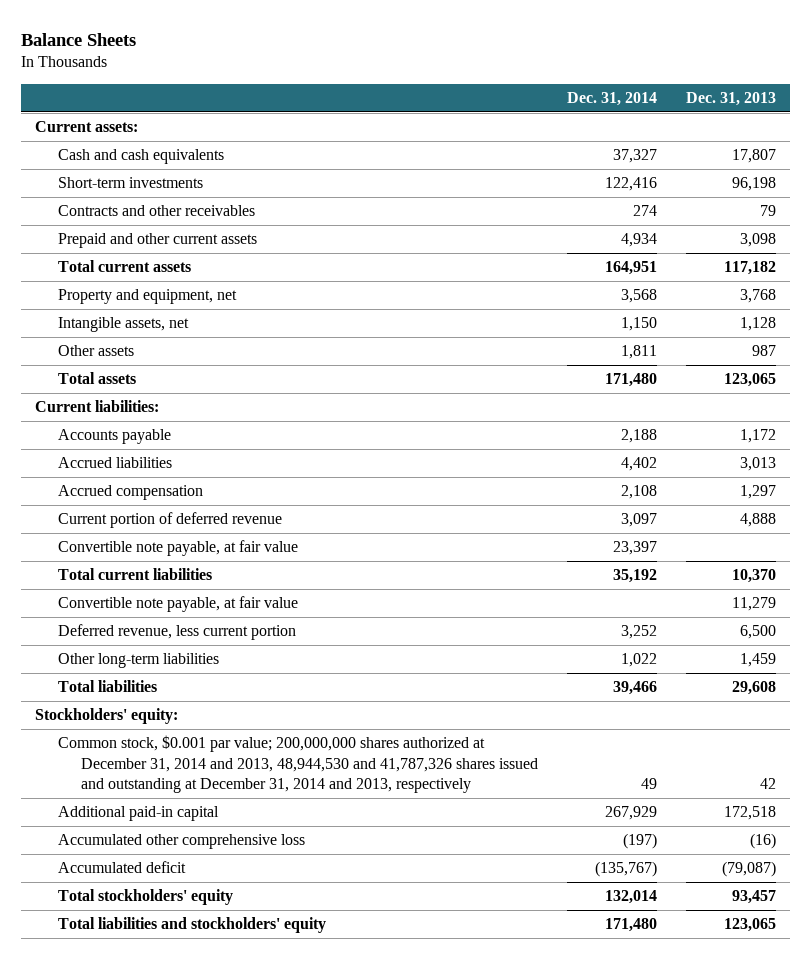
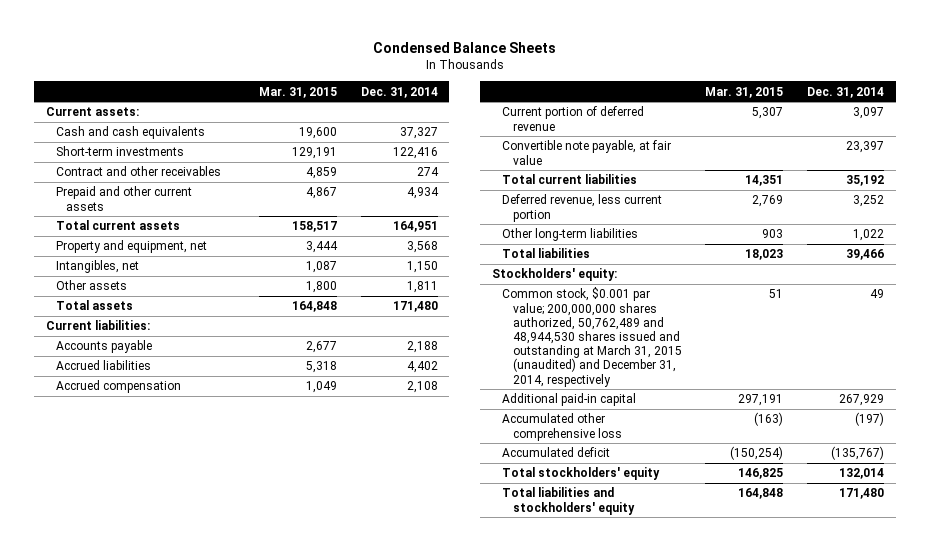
- Balance Sheets
+ Condensed Balance Sheets
- | Dec. 31, 2014 | Dec. 31, 2013
+ | Mar. 31, 2015 | Dec. 31, 2014
- Contracts and other receivables | 274 | 79
+ Contract and other receivables | 4,859 | 274
- Intangible assets, net | 1,150 | 1,128
+ Intangibles, net | 1,087 | 1,150
- Convertible note payable, at fair value | | 11,279
- Common stock, $0.001 par value; 200,000,000 shares authorized at December 31, 2014 and 2013, 48,944,530 and 41,787,326 shares issued and outstanding at December 31, 2014 and 2013, respectively | 49 | 42
+ Common stock, $0.001 par value; 200,000,000 shares authorized, 50,762,489 and 48,944,530 shares issued and outstanding at March 31, 2015 (unaudited) and December 31, 2014, respectively | 51 | 49

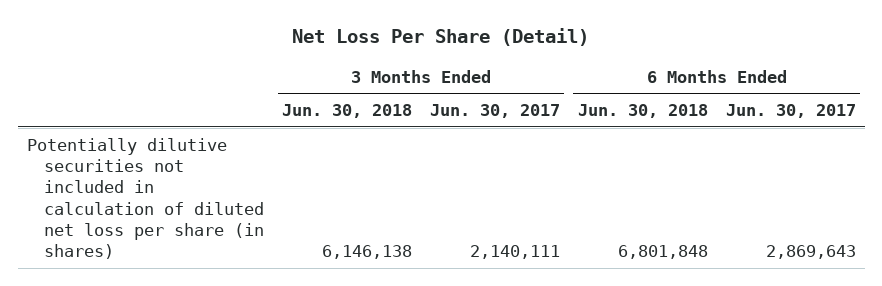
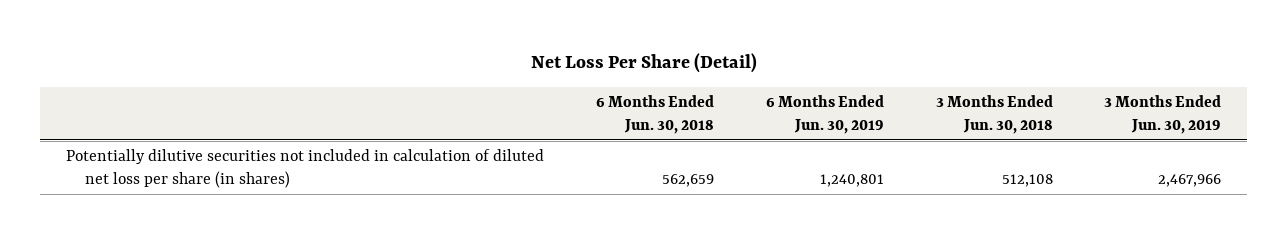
- | 3 Months Ended Jun. 30, 2018 | 3 Months Ended Jun. 30, 2017 | 6 Months Ended Jun. 30, 2018 | 6 Months Ended Jun. 30, 2017
+ | 6 Months Ended Jun. 30, 2018 | 6 Months Ended Jun. 30, 2019 | 3 Months Ended Jun. 30, 2018 | 3 Months Ended Jun. 30, 2019
- Potentially dilutive securities not included in calculation of diluted net loss per share (in shares) | 6,146,138 | 2,140,111 | 6,801,848 | 2,869,643
+ Potentially dilutive securities not included in calculation of diluted net loss per share (in shares) | 562,659 | 1,240,801 | 512,108 | 2,467,966

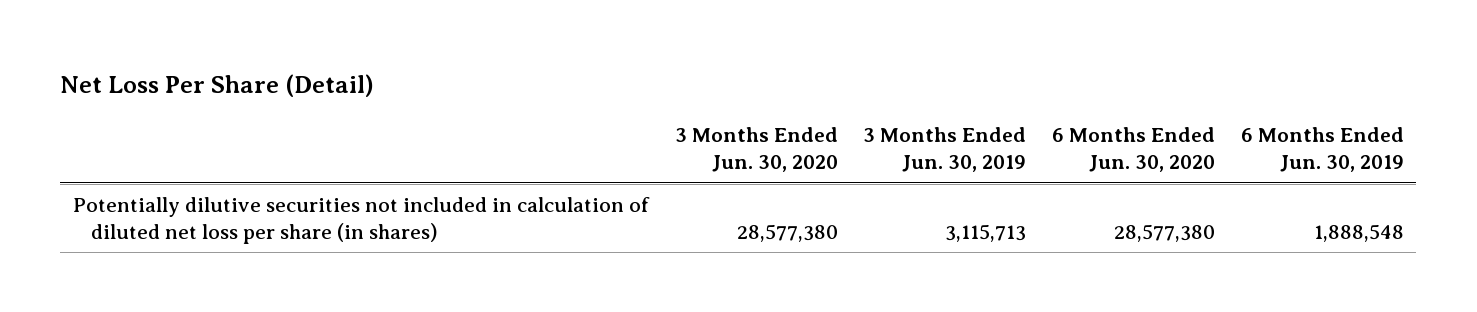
- | 6 Months Ended Jun. 30, 2018 | 6 Months Ended Jun. 30, 2019 | 3 Months Ended Jun. 30, 2018 | 3 Months Ended Jun. 30, 2019
+ | 3 Months Ended Jun. 30, 2020 | 3 Months Ended Jun. 30, 2019 | 6 Months Ended Jun. 30, 2020 | 6 Months Ended Jun. 30, 2019
- Potentially dilutive securities not included in calculation of diluted net loss per share (in shares) | 562,659 | 1,240,801 | 512,108 | 2,467,966
+ Potentially dilutive securities not included in calculation of diluted net loss per share (in shares) | 28,577,380 | 3,115,713 | 28,577,380 | 1,888,548

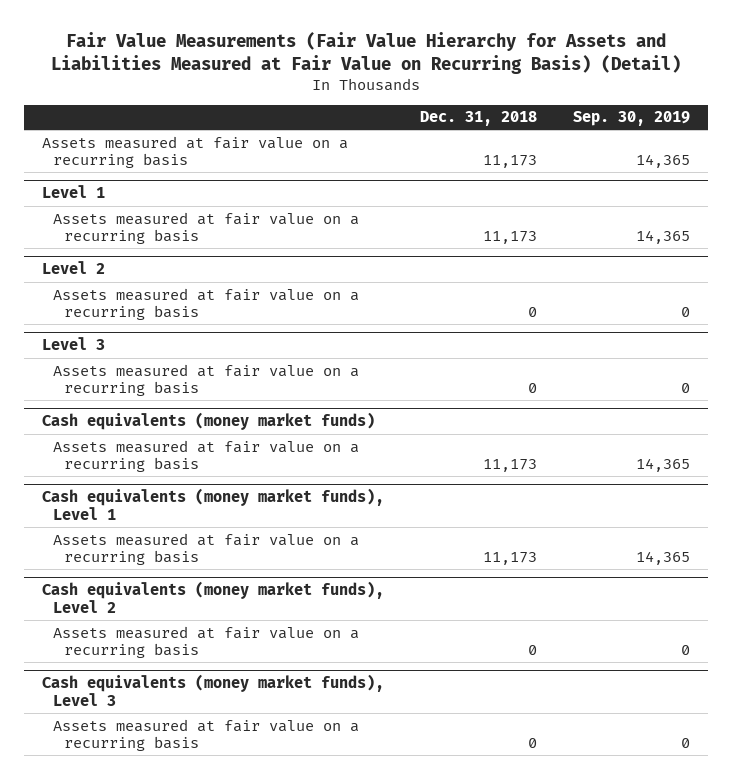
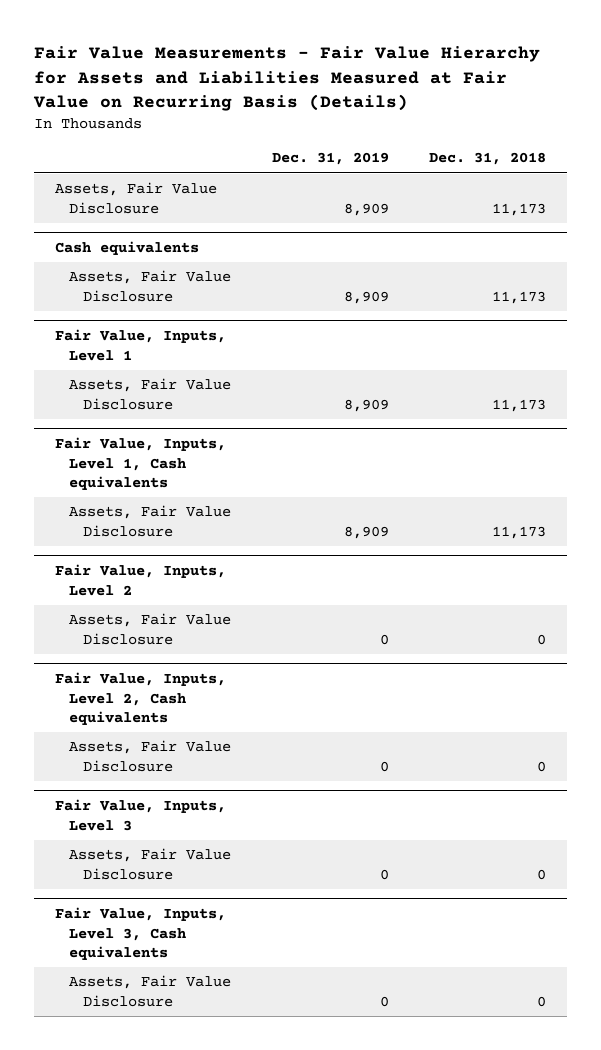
- Fair Value Measurements (Fair Value Hierarchy for Assets and Liabilities Measured at Fair Value on Recurring Basis) (Detail)
+ Fair Value Measurements - Fair Value Hierarchy for Assets and Liabilities Measured at Fair Value on Recurring Basis (Details)
- | Dec. 31, 2018 | Sep. 30, 2019
+ | Dec. 31, 2019 | Dec. 31, 2018
- Assets measured at fair value on a recurring basis | 11,173 | 14,365
- Level 1
- Assets measured at fair value on a recurring basis | 11,173 | 14,365
- Level 2
- Assets measured at fair value on a recurring basis | 0 | 0
- Level 3
- Assets measured at fair value on a recurring basis | 0 | 0
- Cash equivalents (money market funds)
- Assets measured at fair value on a recurring basis | 11,173 | 14,365
- Cash equivalents (money market funds), Level 1
- Assets measured at fair value on a recurring basis | 11,173 | 14,365
- Cash equivalents (money market funds), Level 2
- Assets measured at fair value on a recurring basis | 0 | 0
- Cash equivalents (money market funds), Level 3
- Assets measured at fair value on a recurring basis | 0 | 0
+ Assets, Fair Value Disclosure | 8,909 | 11,173
+ Cash equivalents
+ Assets, Fair Value Disclosure | 8,909 | 11,173
+ Fair Value, Inputs, Level 1
+ Assets, Fair Value Disclosure | 8,909 | 11,173
+ Fair Value, Inputs, Level 1, Cash equivalents
+ Assets, Fair Value Disclosure | 8,909 | 11,173
+ Fair Value, Inputs, Level 2
+ Assets, Fair Value Disclosure | 0 | 0
+ Fair Value, Inputs, Level 2, Cash equivalents
+ Assets, Fair Value Disclosure | 0 | 0
+ Fair Value, Inputs, Level 3
+ Assets, Fair Value Disclosure | 0 | 0
+ Fair Value, Inputs, Level 3, Cash equivalents
+ Assets, Fair Value Disclosure | 0 | 0

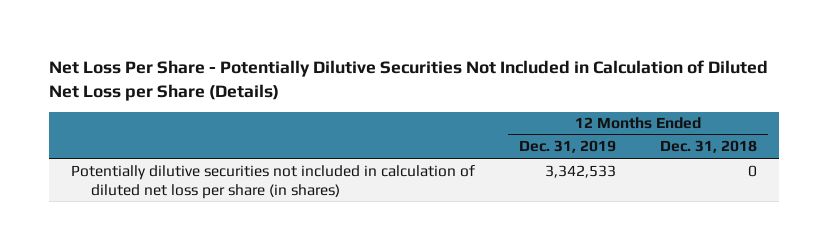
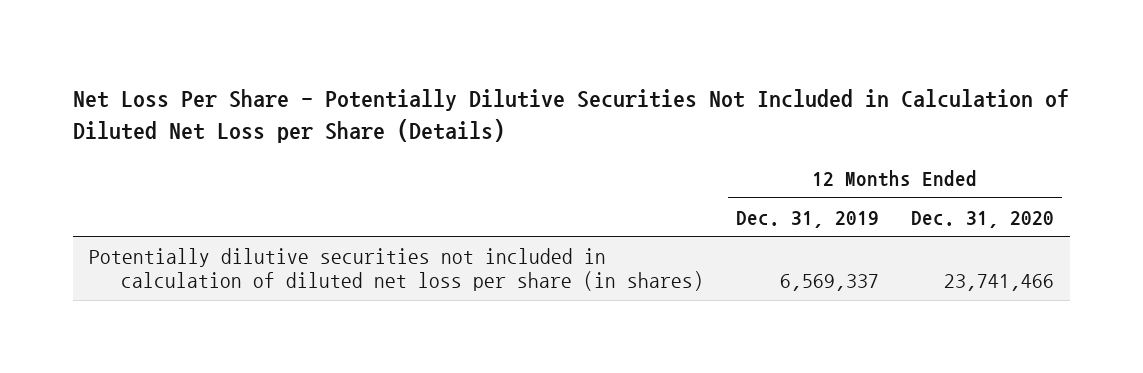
- | 12 Months Ended Dec. 31, 2019 | 12 Months Ended Dec. 31, 2018
+ | 12 Months Ended Dec. 31, 2019 | 12 Months Ended Dec. 31, 2020
- Potentially dilutive securities not included in calculation of diluted net loss per share (in shares) | 3,342,533 | 0
+ Potentially dilutive securities not included in calculation of diluted net loss per share (in shares) | 6,569,337 | 23,741,466

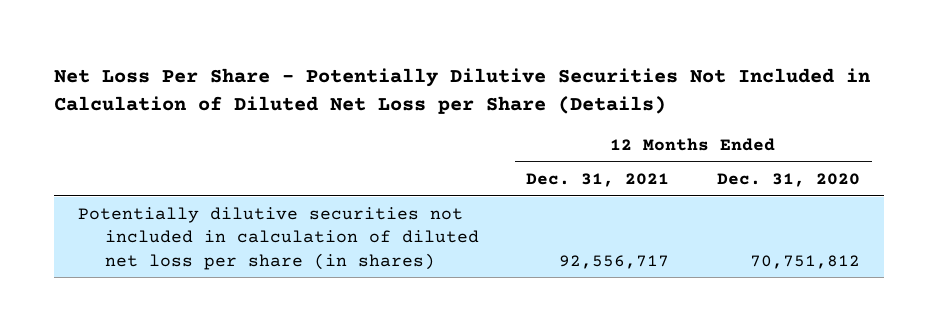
- | 12 Months Ended Dec. 31, 2019 | 12 Months Ended Dec. 31, 2020
+ | 12 Months Ended Dec. 31, 2021 | 12 Months Ended Dec. 31, 2020
- Potentially dilutive securities not included in calculation of diluted net loss per share (in shares) | 6,569,337 | 23,741,466
+ Potentially dilutive securities not included in calculation of diluted net loss per share (in shares) | 92,556,717 | 70,751,812

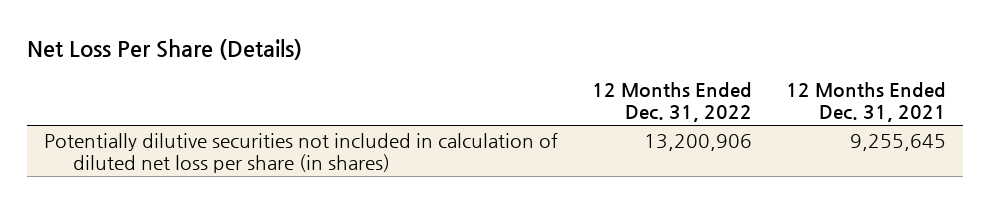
- Net Loss Per Share - Potentially Dilutive Securities Not Included in Calculation of Diluted Net Loss per Share (Details)
+ Net Loss Per Share (Details)
- | 12 Months Ended Dec. 31, 2021 | 12 Months Ended Dec. 31, 2020
+ | 12 Months Ended Dec. 31, 2022 | 12 Months Ended Dec. 31, 2021
- Potentially dilutive securities not included in calculation of diluted net loss per share (in shares) | 92,556,717 | 70,751,812
+ Potentially dilutive securities not included in calculation of diluted net loss per share (in shares) | 13,200,906 | 9,255,645

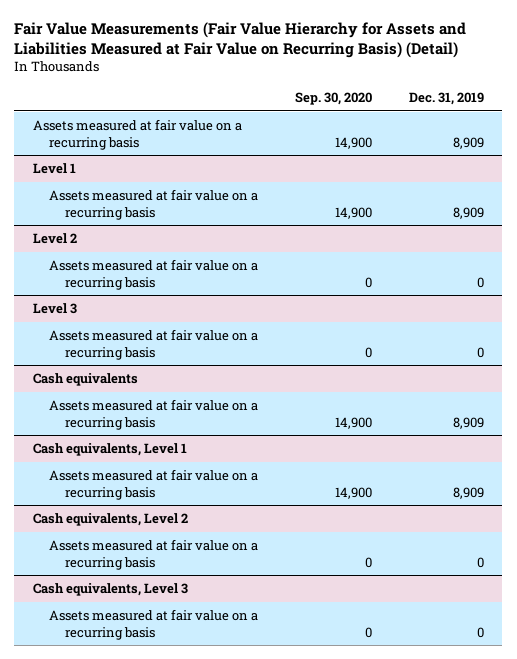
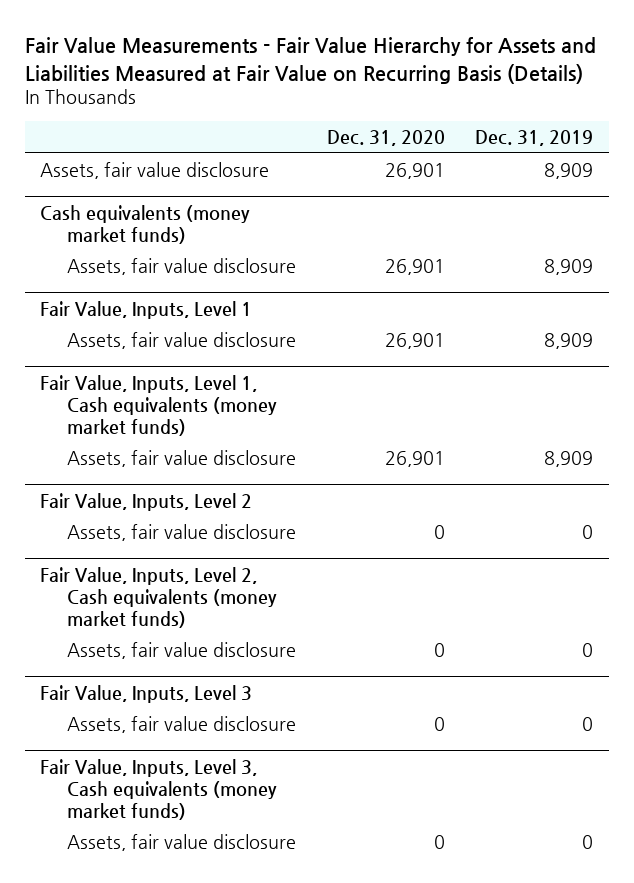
- Fair Value Measurements (Fair Value Hierarchy for Assets and Liabilities Measured at Fair Value on Recurring Basis) (Detail)
+ Fair Value Measurements - Fair Value Hierarchy for Assets and Liabilities Measured at Fair Value on Recurring Basis (Details)
- | Sep. 30, 2020 | Dec. 31, 2019
+ | Dec. 31, 2020 | Dec. 31, 2019
- Assets measured at fair value on a recurring basis | 14,900 | 8,909
- Level 1
- Assets measured at fair value on a recurring basis | 14,900 | 8,909
- Level 2
- Assets measured at fair value on a recurring basis | 0 | 0
- Level 3
- Assets measured at fair value on a recurring basis | 0 | 0
- Cash equivalents
- Assets measured at fair value on a recurring basis | 14,900 | 8,909
- Cash equivalents, Level 1
- Assets measured at fair value on a recurring basis | 14,900 | 8,909
- Cash equivalents, Level 2
- Assets measured at fair value on a recurring basis | 0 | 0
- Cash equivalents, Level 3
- Assets measured at fair value on a recurring basis | 0 | 0
+ Assets, fair value disclosure | 26,901 | 8,909
+ Cash equivalents (money market funds)
+ Assets, fair value disclosure | 26,901 | 8,909
+ Fair Value, Inputs, Level 1
+ Assets, fair value disclosure | 26,901 | 8,909
+ Fair Value, Inputs, Level 1, Cash equivalents (money market funds)
+ Assets, fair value disclosure | 26,901 | 8,909
+ Fair Value, Inputs, Level 2
+ Assets, fair value disclosure | 0 | 0
+ Fair Value, Inputs, Level 2, Cash equivalents (money market funds)
+ Assets, fair value disclosure | 0 | 0
+ Fair Value, Inputs, Level 3
+ Assets, fair value disclosure | 0 | 0
+ Fair Value, Inputs, Level 3, Cash equivalents (money market funds)
+ Assets, fair value disclosure | 0 | 0

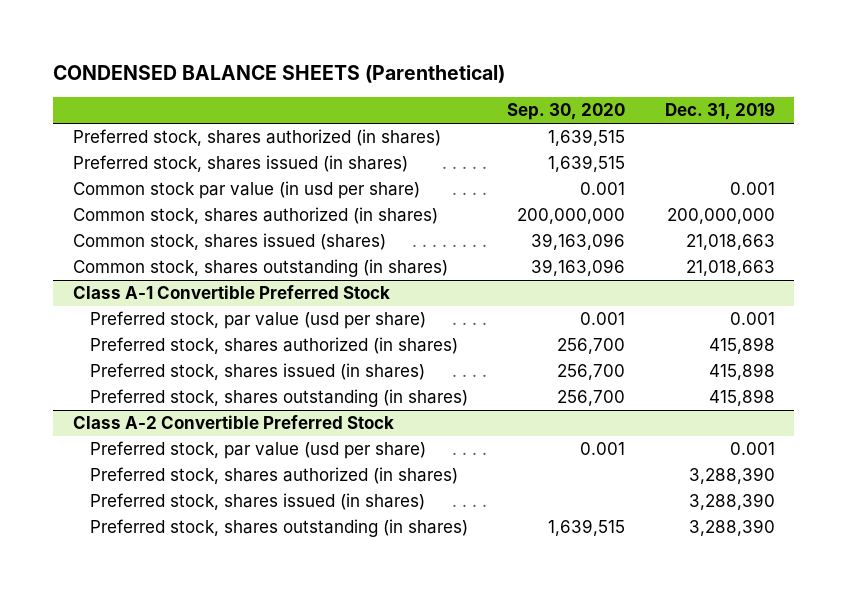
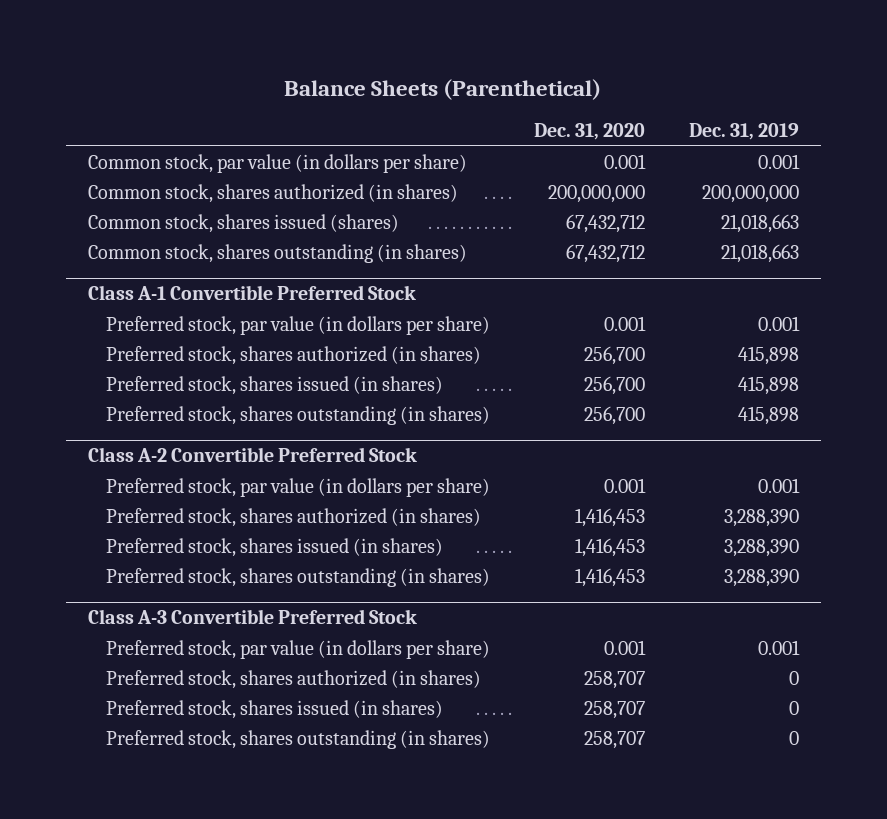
- CONDENSED BALANCE SHEETS (Parenthetical)
+ Balance Sheets (Parenthetical)
- | Sep. 30, 2020 | Dec. 31, 2019
+ | Dec. 31, 2020 | Dec. 31, 2019
- Preferred stock, shares authorized (in shares) | 1,639,515 |
- Preferred stock, shares issued (in shares) | 1,639,515 |
- Common stock par value (in usd per share) | 0.001 | 0.001
+ Common stock, par value (in dollars per share) | 0.001 | 0.001
@ Class A-1 Convertible Preferred Stock
- Preferred stock, par value (usd per share) | 0.001 | 0.001
+ Preferred stock, par value (in dollars per share) | 0.001 | 0.001
@ Class A-2 Convertible Preferred Stock
- Preferred stock, par value (usd per share) | 0.001 | 0.001
+ Preferred stock, par value (in dollars per share) | 0.001 | 0.001
+ Class A-3 Convertible Preferred Stock
+ Preferred stock, par value (in dollars per share) | 0.001 | 0.001
+ Preferred stock, shares authorized (in shares) | 258,707 | 0
+ Preferred stock, shares issued (in shares) | 258,707 | 0
+ Preferred stock, shares outstanding (in shares) | 258,707 | 0

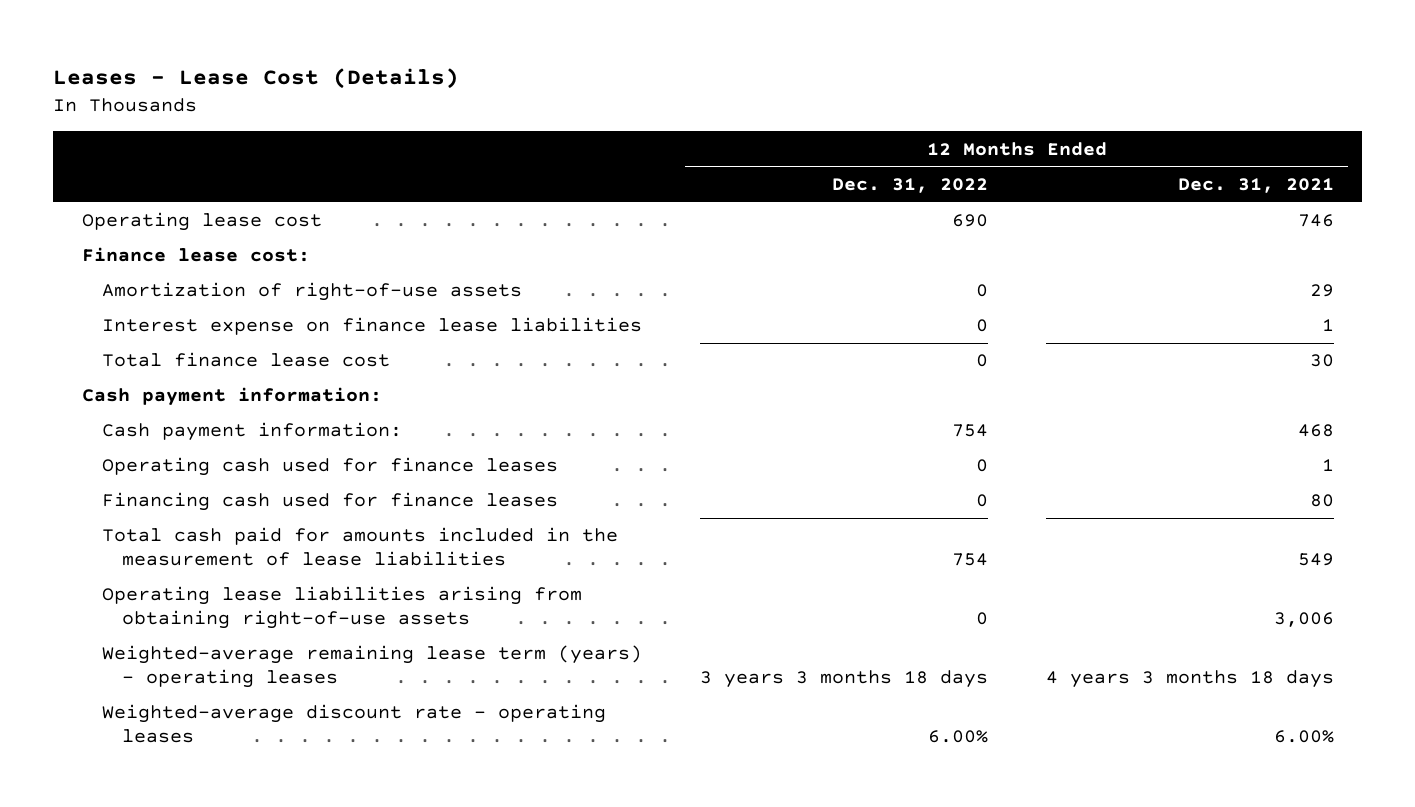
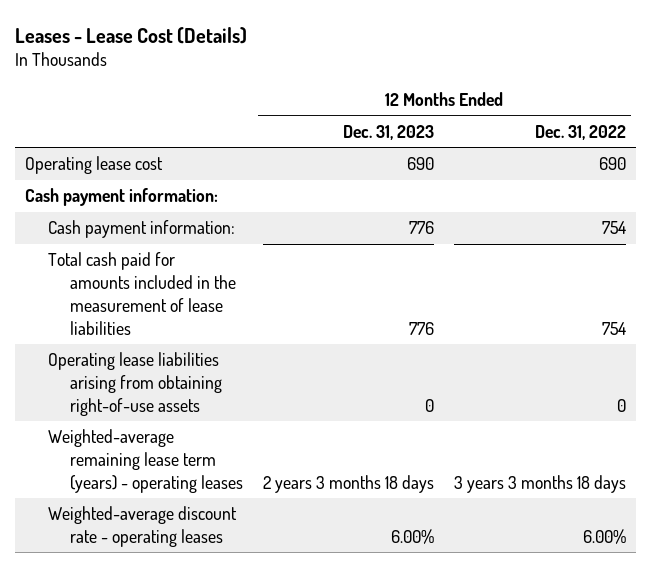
- | 12 Months Ended Dec. 31, 2022 | 12 Months Ended Dec. 31, 2021
+ | 12 Months Ended Dec. 31, 2023 | 12 Months Ended Dec. 31, 2022
- Finance lease cost:
- Amortization of right-of-use assets | 0 | 29
- Interest expense on finance lease liabilities | 0 | 1
- Total finance lease cost | 0 | 30
- Operating cash used for finance leases | 0 | 1
- Financing cash used for finance leases | 0 | 80

